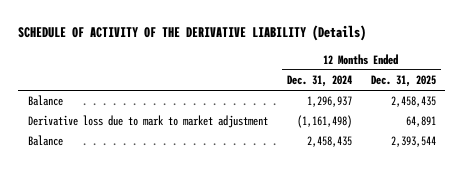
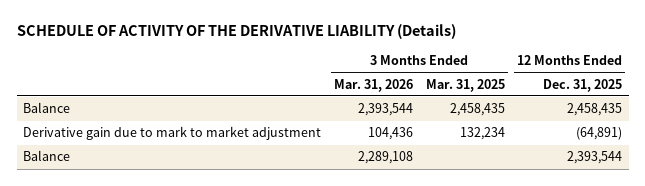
- | 12 Months Ended Dec. 31, 2024 | 12 Months Ended Dec. 31, 2025
+ | 3 Months Ended Mar. 31, 2026 | 3 Months Ended Mar. 31, 2025 | 12 Months Ended Dec. 31, 2025
- Derivative loss due to mark to market adjustment | (1,161,498) | 64,891
+ Derivative gain due to mark to market adjustment | 104,436 | 132,234 | (64,891)

